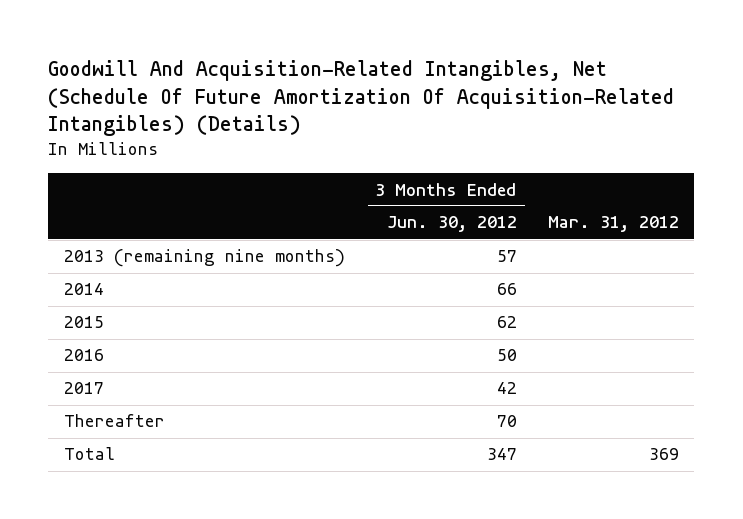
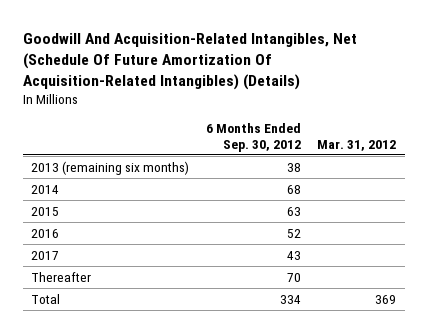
- | 3 Months Ended Jun. 30, 2012 | Mar. 31, 2012
+ | 6 Months Ended Sep. 30, 2012 | Mar. 31, 2012
- 2013 (remaining nine months) | 57 |
+ 2013 (remaining six months) | 38 |

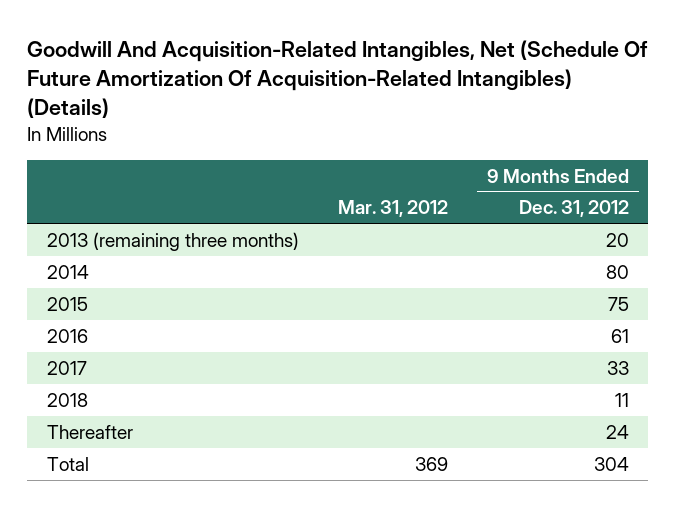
- | 6 Months Ended Sep. 30, 2012 | Mar. 31, 2012
+ | Mar. 31, 2012 | 9 Months Ended Dec. 31, 2012
- 2013 (remaining six months) | 38 |
+ 2013 (remaining three months) | | 20
+ 2018 | | 11

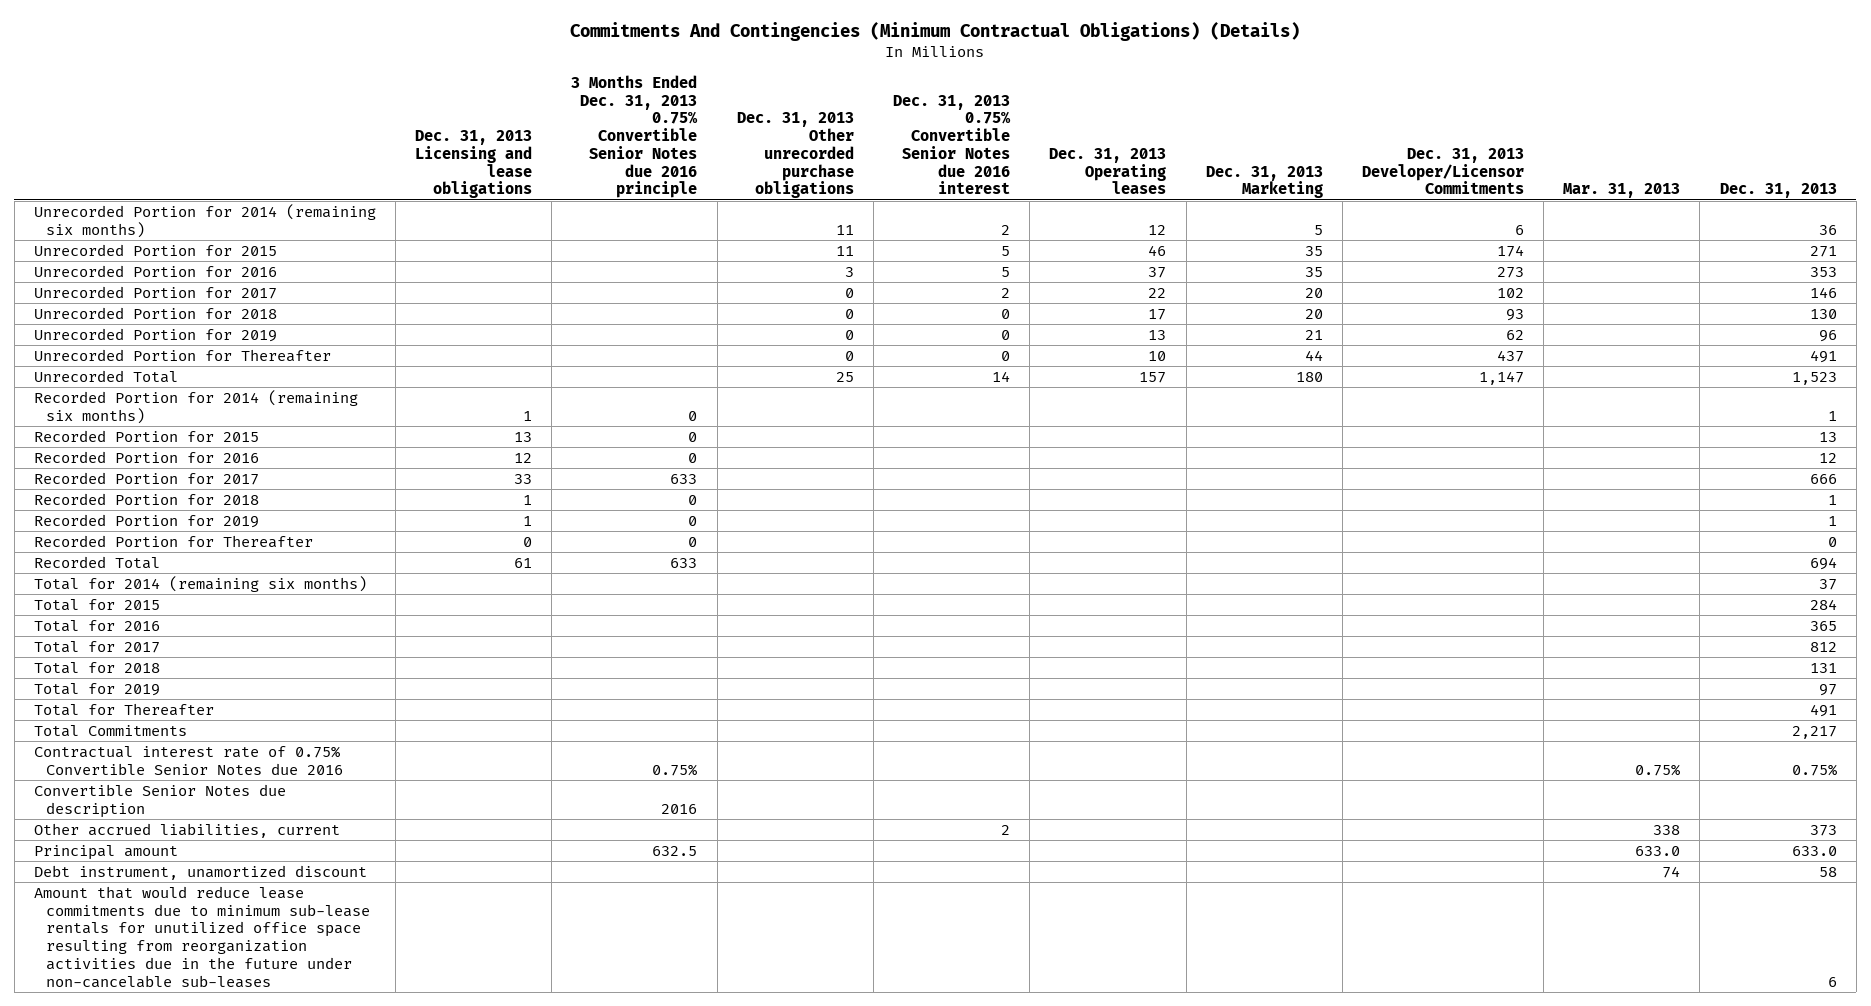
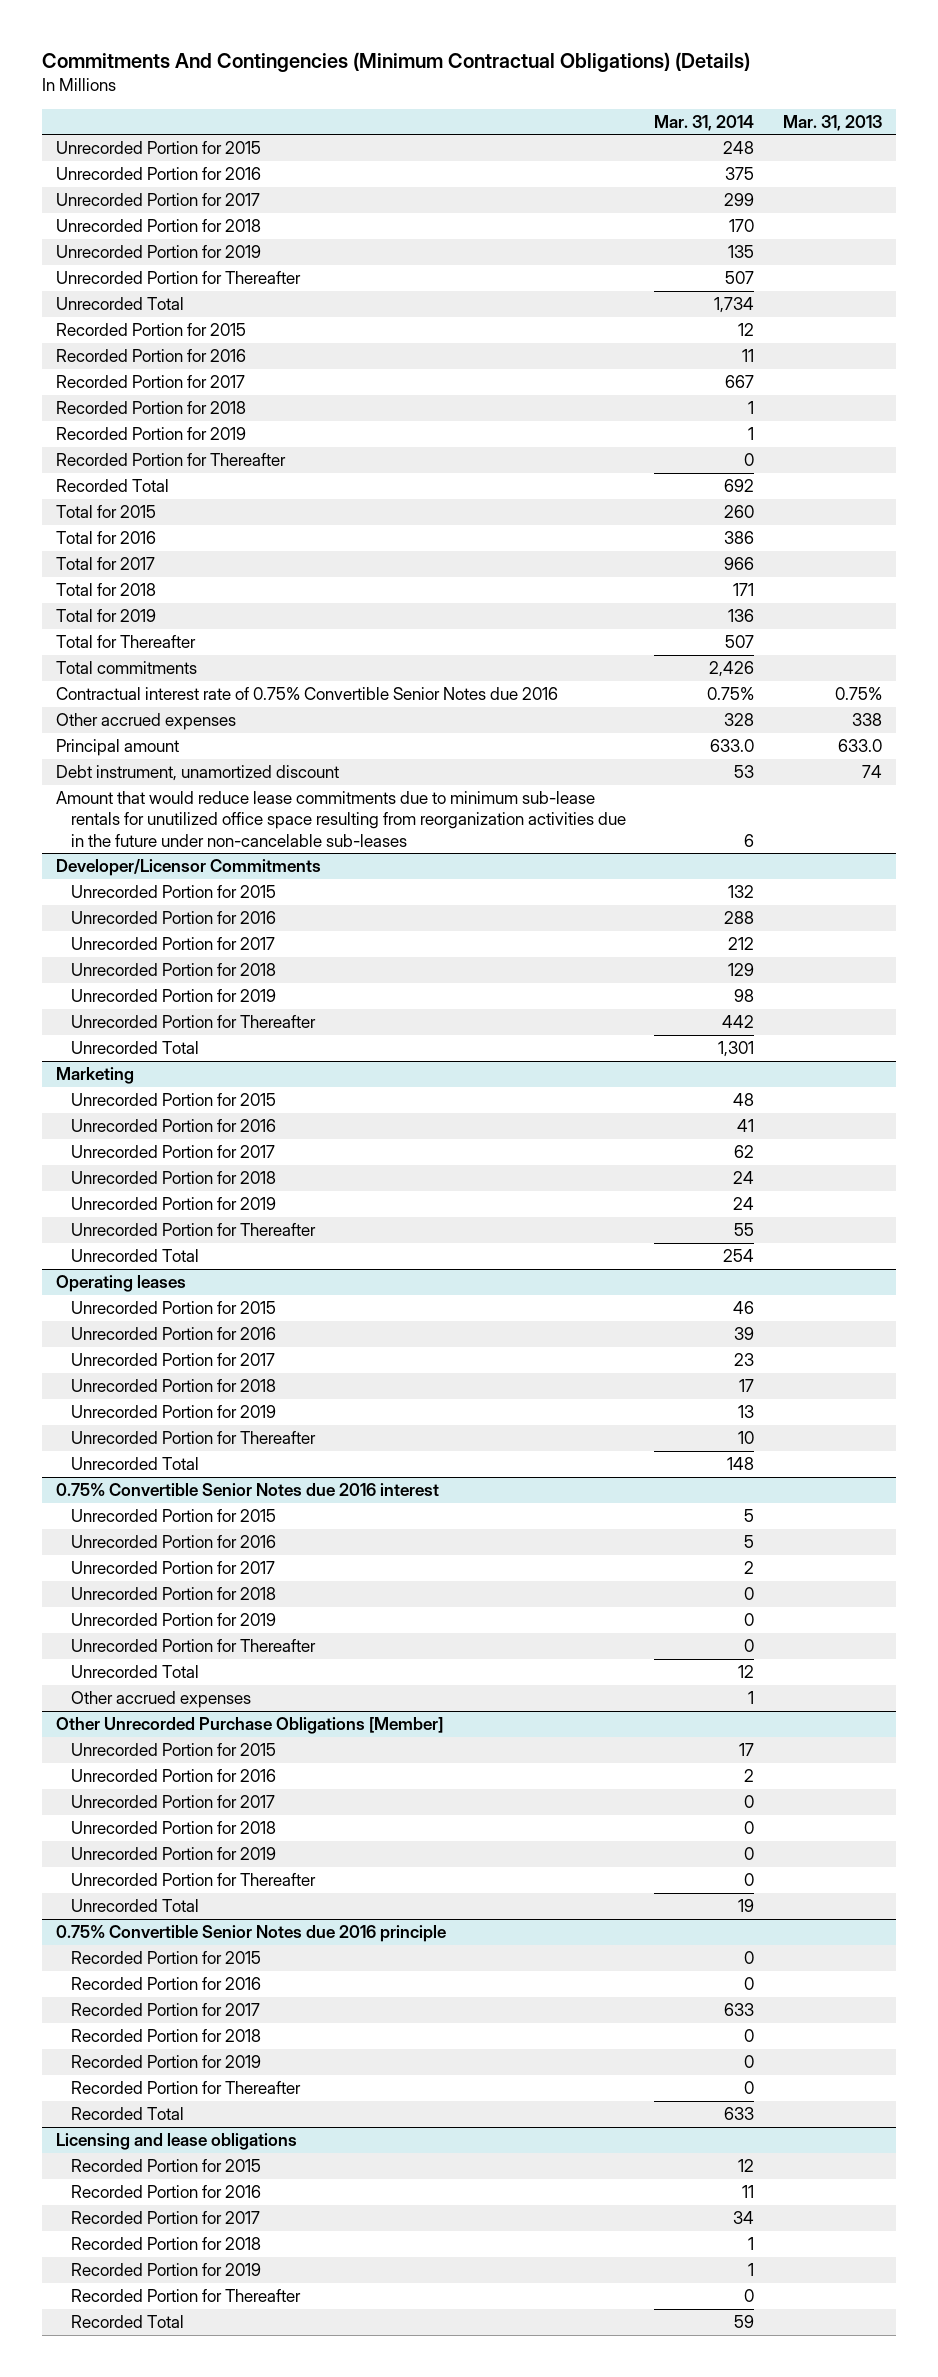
- | Dec. 31, 2013 Licensing and lease obligations | 3 Months Ended Dec. 31, 2013 0.75% Convertible Senior Notes due 2016 principle | Dec. 31, 2013 Other unrecorded purchase obligations | Dec. 31, 2013 0.75% Convertible Senior Notes due 2016 interest | Dec. 31, 2013 Operating leases | Dec. 31, 2013 Marketing | Dec. 31, 2013 Developer/Licensor Commitments | Mar. 31, 2013 | Dec. 31, 2013
+ | Mar. 31, 2014 | Mar. 31, 2013
- Unrecorded Portion for 2014 (remaining six months) | | | 11 | 2 | 12 | 5 | 6 | | 36
- Recorded Portion for 2014 (remaining six months) | 1 | 0 | | | | | | | 1
- Total for 2014 (remaining six months) | | | | | | | | | 37
- Total Commitments | | | | | | | | | 2,217
+ Total commitments | 2,426 |
- Convertible Senior Notes due description | | 2016 | | | | | | |
- Other accrued liabilities, current | | | | 2 | | | | 338 | 373
+ Other accrued expenses | 328 | 338
+ Developer/Licensor Commitments
+ Unrecorded Portion for 2015 | 132 |
+ Unrecorded Portion for 2016 | 288 |
+ Unrecorded Portion for 2017 | 212 |
+ Unrecorded Portion for 2018 | 129 |
+ Unrecorded Portion for 2019 | 98 |
+ Unrecorded Portion for Thereafter | 442 |
+ Unrecorded Total | 1,301 |
+ Marketing
+ Unrecorded Portion for 2015 | 48 |
+ Unrecorded Portion for 2016 | 41 |
+ Unrecorded Portion for 2017 | 62 |
+ Unrecorded Portion for 2018 | 24 |
+ Unrecorded Portion for 2019 | 24 |
+ Unrecorded Portion for Thereafter | 55 |
+ Unrecorded Total | 254 |
+ Operating leases
+ Unrecorded Portion for 2015 | 46 |
+ Unrecorded Portion for 2016 | 39 |
+ Unrecorded Portion for 2017 | 23 |
+ Unrecorded Portion for 2018 | 17 |
+ Unrecorded Portion for 2019 | 13 |
+ Unrecorded Portion for Thereafter | 10 |
+ Unrecorded Total | 148 |
+ 0.75% Convertible Senior Notes due 2016 interest
+ Unrecorded Portion for 2015 | 5 |
+ Unrecorded Portion for 2016 | 5 |
+ Unrecorded Portion for 2017 | 2 |
+ Unrecorded Portion for 2018 | 0 |
+ Unrecorded Portion for 2019 | 0 |
+ Unrecorded Portion for Thereafter | 0 |
+ Unrecorded Total | 12 |
+ Other accrued expenses | 1 |
+ Other Unrecorded Purchase Obligations [Member]
+ Unrecorded Portion for 2015 | 17 |
+ Unrecorded Portion for 2016 | 2 |
+ Unrecorded Portion for 2017 | 0 |
+ Unrecorded Portion for 2018 | 0 |
+ Unrecorded Portion for 2019 | 0 |
+ Unrecorded Portion for Thereafter | 0 |
+ Unrecorded Total | 19 |
+ 0.75% Convertible Senior Notes due 2016 principle
+ Recorded Portion for 2015 | 0 |
+ Recorded Portion for 2016 | 0 |
+ Recorded Portion for 2017 | 633 |
+ Recorded Portion for 2018 | 0 |
+ Recorded Portion for 2019 | 0 |
+ Recorded Portion for Thereafter | 0 |
+ Recorded Total | 633 |
+ Licensing and lease obligations
+ Recorded Portion for 2015 | 12 |
+ Recorded Portion for 2016 | 11 |
+ Recorded Portion for 2017 | 34 |
+ Recorded Portion for 2018 | 1 |
+ Recorded Portion for 2019 | 1 |
+ Recorded Portion for Thereafter | 0 |
+ Recorded Total | 59 |

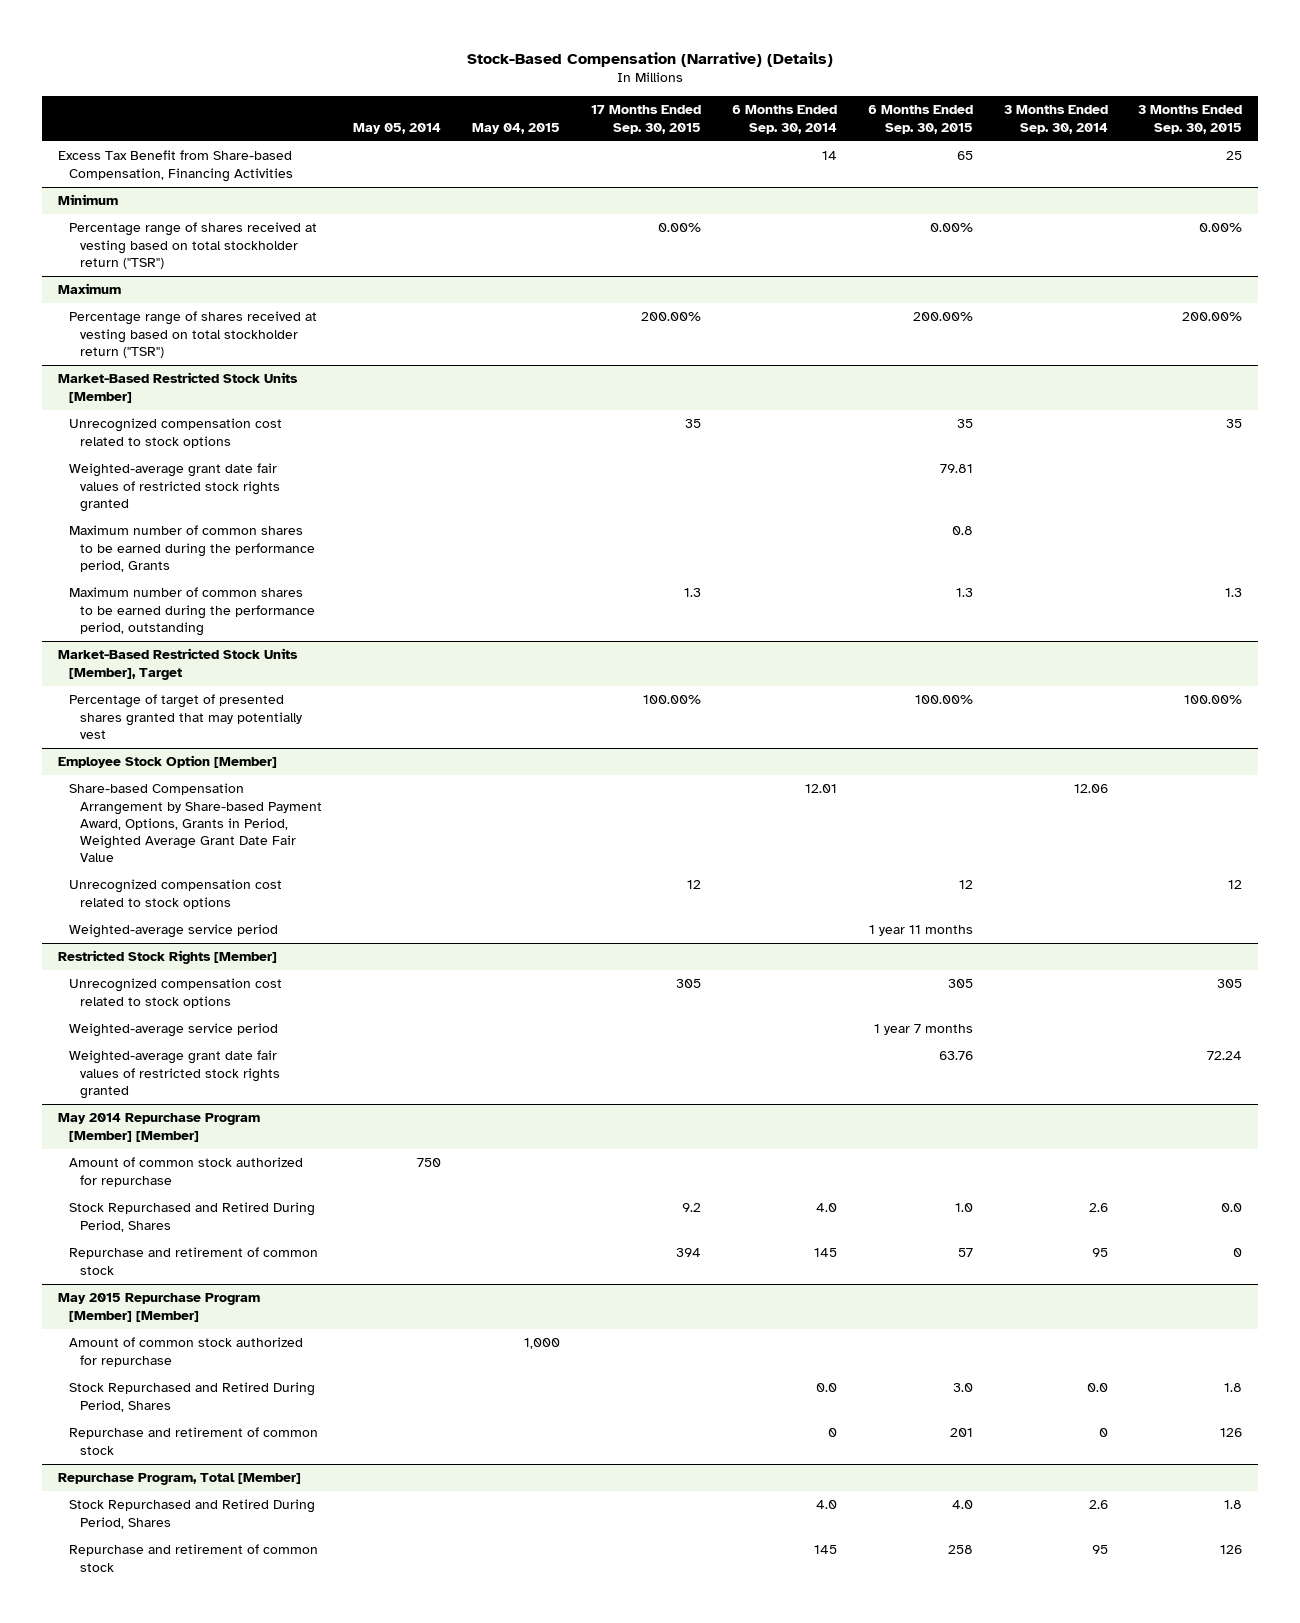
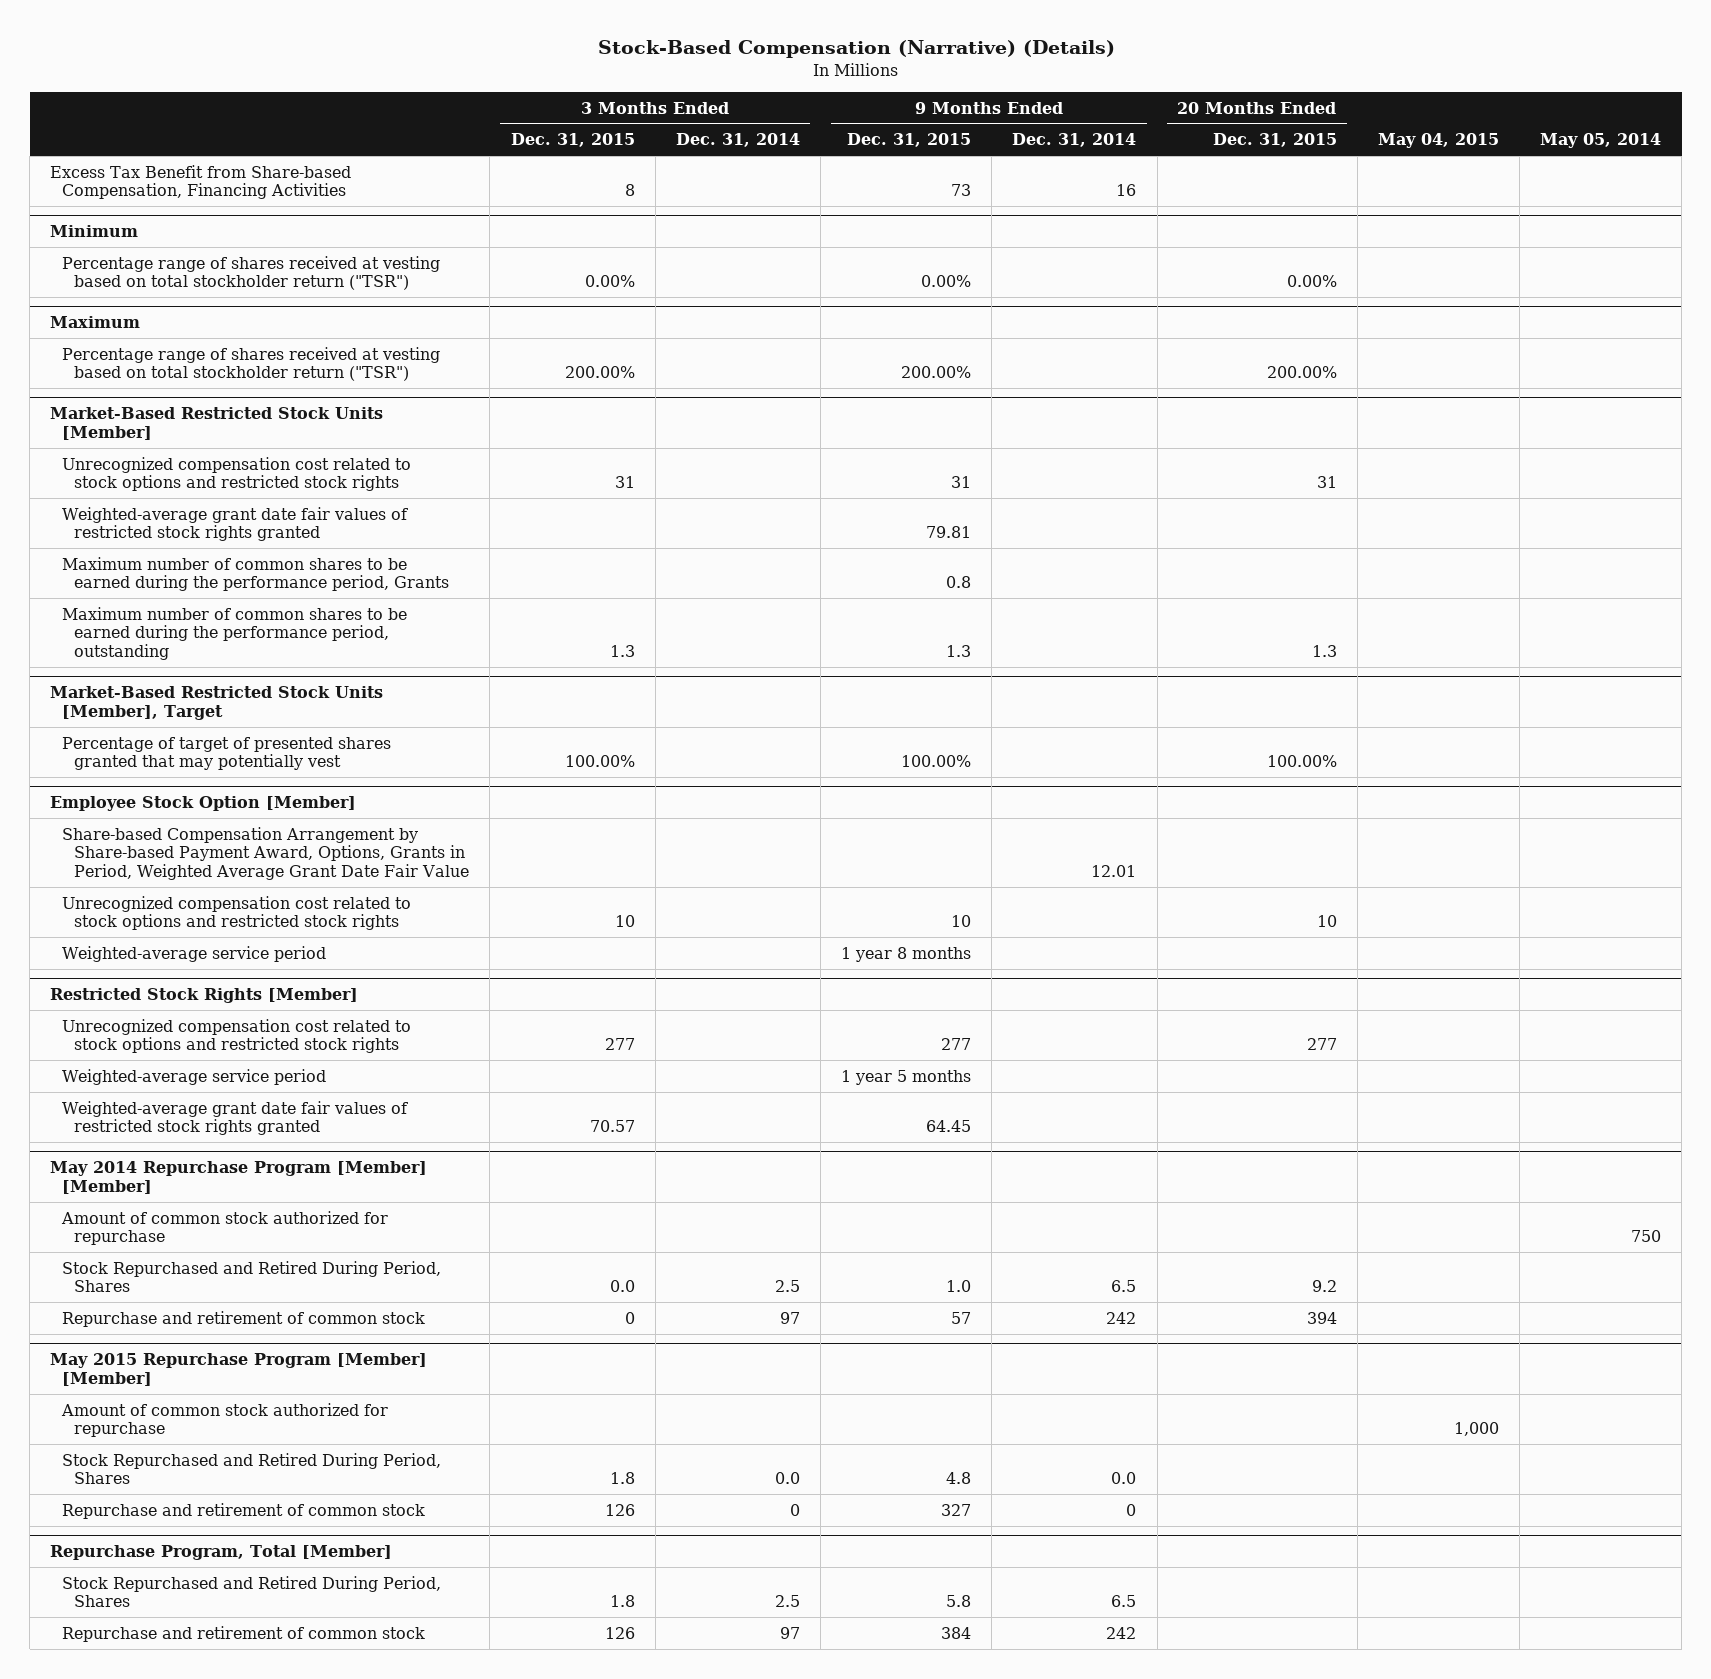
- | May 05, 2014 | May 04, 2015 | 17 Months Ended Sep. 30, 2015 | 6 Months Ended Sep. 30, 2014 | 6 Months Ended Sep. 30, 2015 | 3 Months Ended Sep. 30, 2014 | 3 Months Ended Sep. 30, 2015
+ | 3 Months Ended Dec. 31, 2015 | 3 Months Ended Dec. 31, 2014 | 9 Months Ended Dec. 31, 2015 | 9 Months Ended Dec. 31, 2014 | 20 Months Ended Dec. 31, 2015 | May 04, 2015 | May 05, 2014
@ Market-Based Restricted Stock Units [Member]
- Unrecognized compensation cost related to stock options | | | 35 | | 35 | | 35
+ Unrecognized compensation cost related to stock options and restricted stock rights | 31 | | 31 | | 31 | |
@ Employee Stock Option [Member]
- Unrecognized compensation cost related to stock options | | | 12 | | 12 | | 12
+ Unrecognized compensation cost related to stock options and restricted stock rights | 10 | | 10 | | 10 | |
@ Restricted Stock Rights [Member]
- Unrecognized compensation cost related to stock options | | | 305 | | 305 | | 305
+ Unrecognized compensation cost related to stock options and restricted stock rights | 277 | | 277 | | 277 | |

